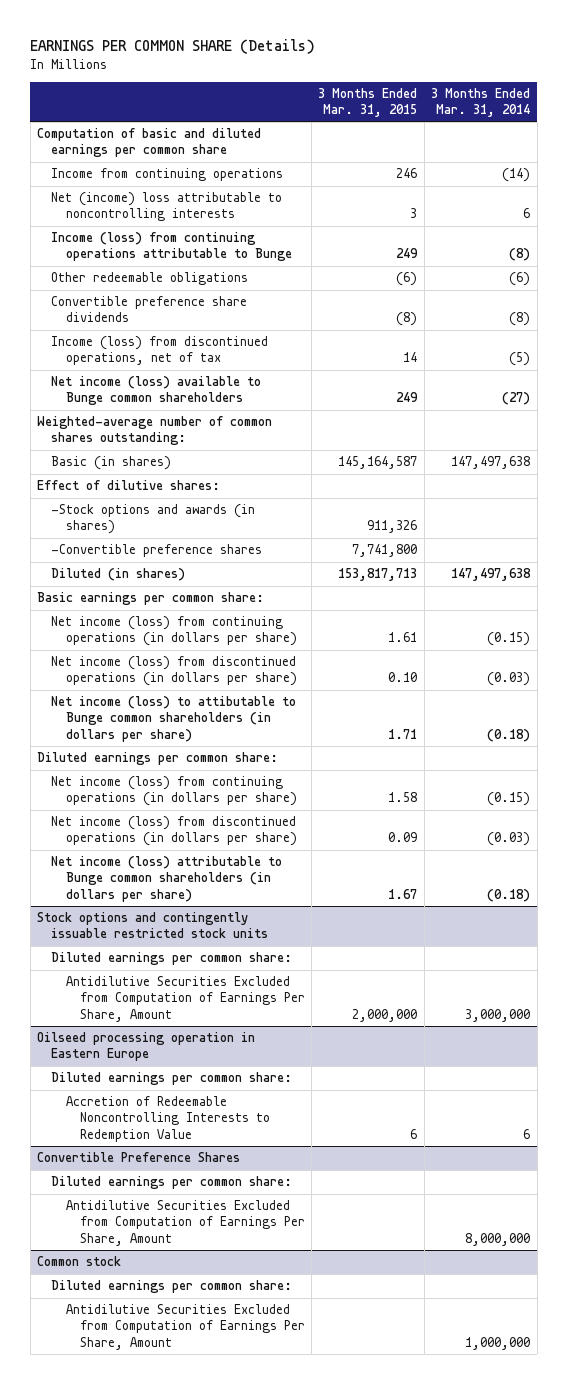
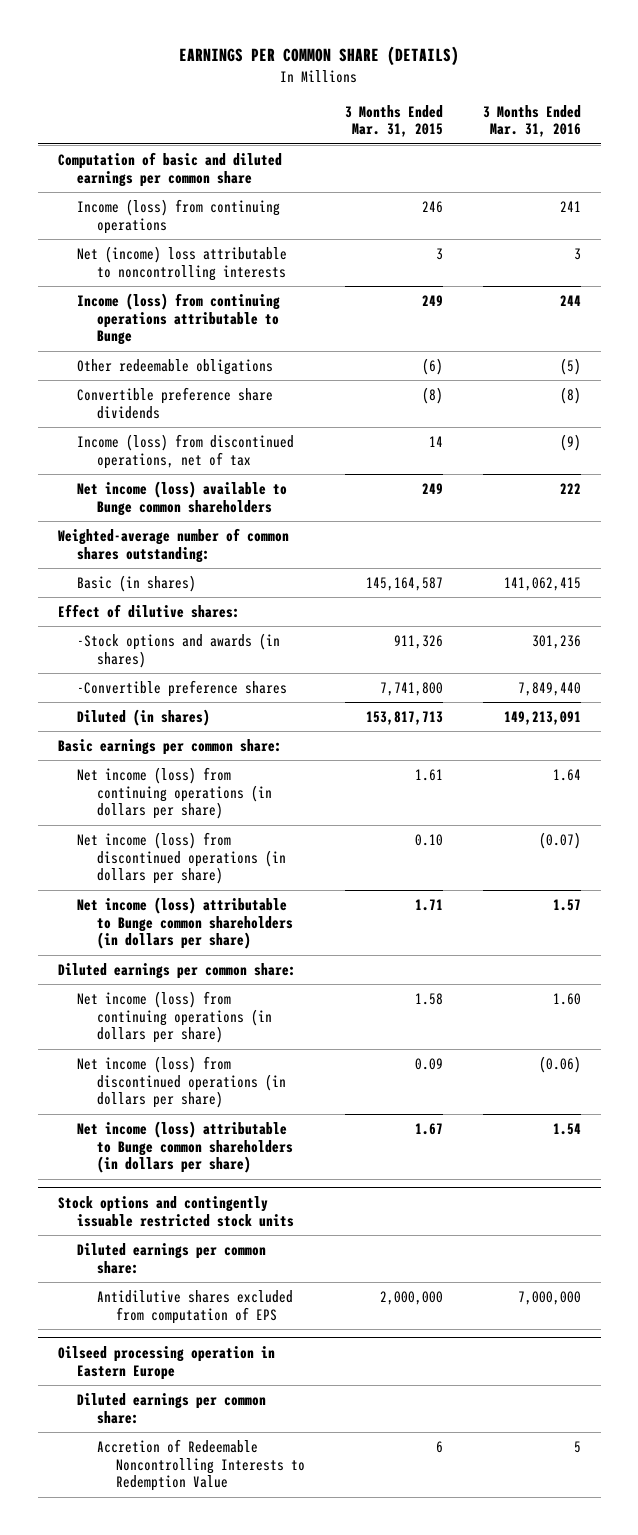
- EARNINGS PER COMMON SHARE (Details)
+ EARNINGS PER COMMON SHARE (DETAILS)
- | 3 Months Ended Mar. 31, 2015 | 3 Months Ended Mar. 31, 2014
+ | 3 Months Ended Mar. 31, 2015 | 3 Months Ended Mar. 31, 2016
- Income from continuing operations | 246 | (14)
+ Income (loss) from continuing operations | 246 | 241
- Net income (loss) to attibutable to Bunge common shareholders (in dollars per share) | 1.71 | (0.18)
+ Net income (loss) attributable to Bunge common shareholders (in dollars per share) | 1.71 | 1.57
@ Stock options and contingently issuable restricted stock units
- Antidilutive Securities Excluded from Computation of Earnings Per Share, Amount | 2,000,000 | 3,000,000
+ Antidilutive shares excluded from computation of EPS | 2,000,000 | 7,000,000
- Convertible Preference Shares
- Diluted earnings per common share:
- Antidilutive Securities Excluded from Computation of Earnings Per Share, Amount | | 8,000,000
- Common stock
- Diluted earnings per common share:
- Antidilutive Securities Excluded from Computation of Earnings Per Share, Amount | | 1,000,000

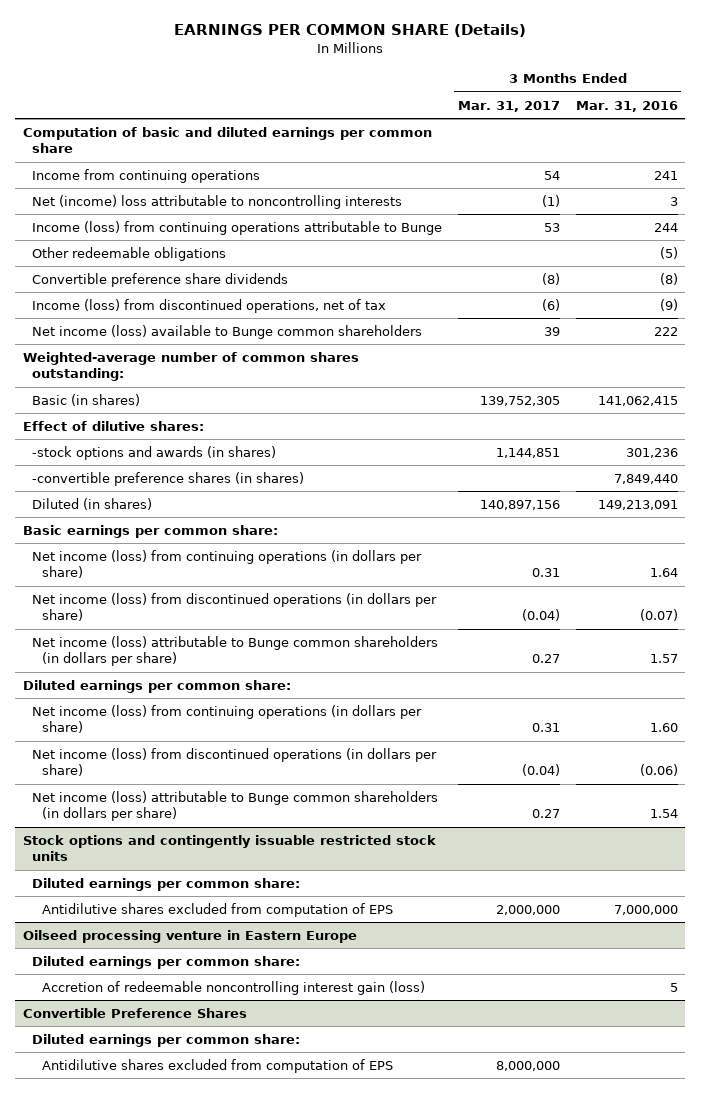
- EARNINGS PER COMMON SHARE (DETAILS)
+ EARNINGS PER COMMON SHARE (Details)
- | 3 Months Ended Mar. 31, 2015 | 3 Months Ended Mar. 31, 2016
+ | 3 Months Ended Mar. 31, 2017 | 3 Months Ended Mar. 31, 2016
- Income (loss) from continuing operations | 246 | 241
+ Income from continuing operations | 54 | 241
- -Stock options and awards (in shares) | 911,326 | 301,236
- -Convertible preference shares | 7,741,800 | 7,849,440
+ -stock options and awards (in shares) | 1,144,851 | 301,236
+ -convertible preference shares (in shares) | | 7,849,440
- Oilseed processing operation in Eastern Europe
+ Oilseed processing venture in Eastern Europe
- Accretion of Redeemable Noncontrolling Interests to Redemption Value | 6 | 5
+ Accretion of redeemable noncontrolling interest gain (loss) | | 5
+ Convertible Preference Shares
+ Diluted earnings per common share:
+ Antidilutive shares excluded from computation of EPS | 8,000,000 |

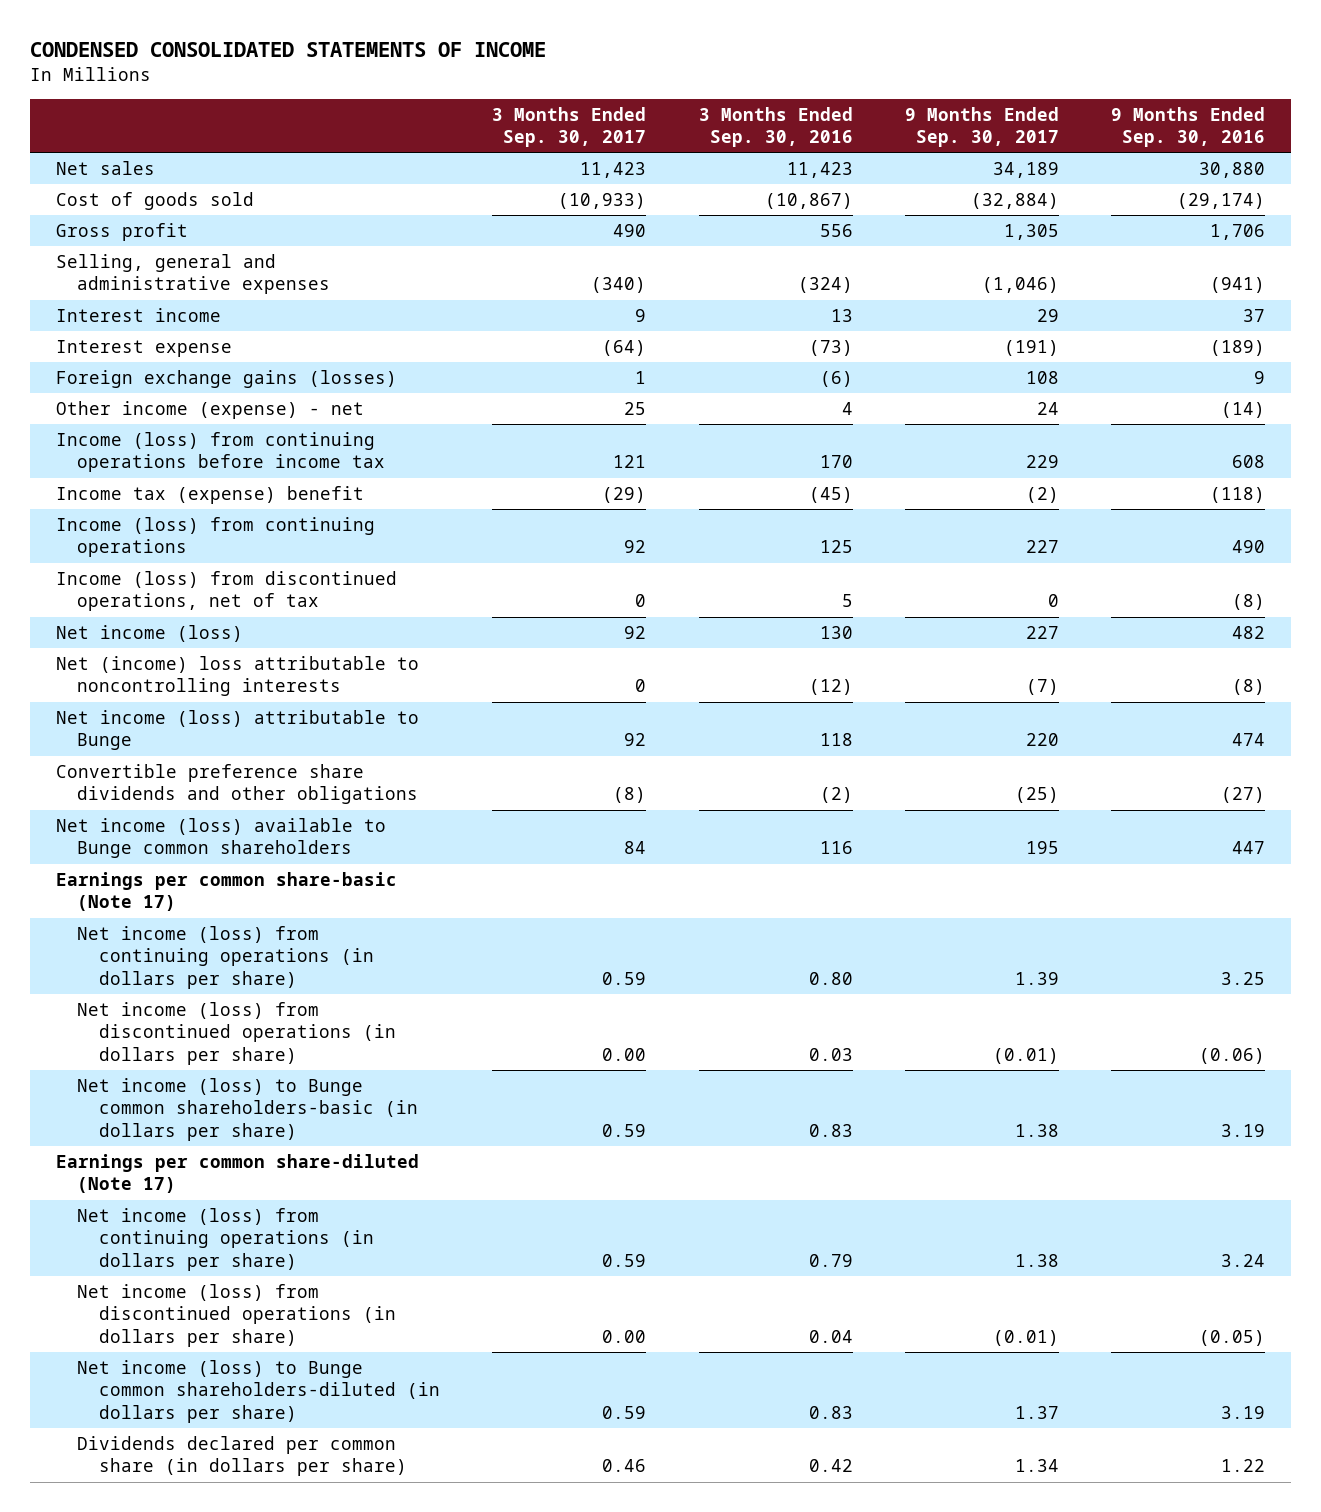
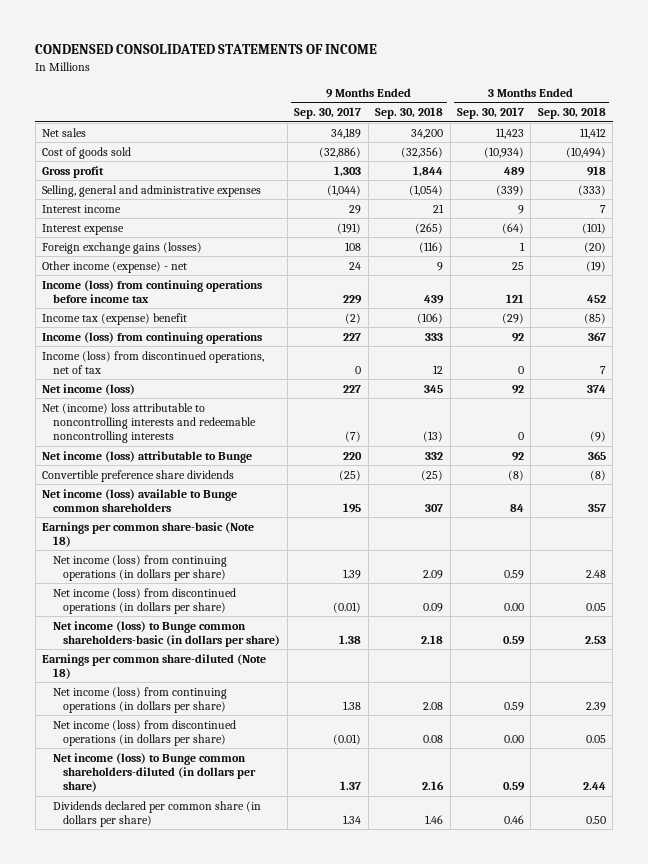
- | 3 Months Ended Sep. 30, 2017 | 3 Months Ended Sep. 30, 2016 | 9 Months Ended Sep. 30, 2017 | 9 Months Ended Sep. 30, 2016
+ | 9 Months Ended Sep. 30, 2017 | 9 Months Ended Sep. 30, 2018 | 3 Months Ended Sep. 30, 2017 | 3 Months Ended Sep. 30, 2018
- Cost of goods sold | (10,933) | (10,867) | (32,884) | (29,174)
- Gross profit | 490 | 556 | 1,305 | 1,706
- Selling, general and administrative expenses | (340) | (324) | (1,046) | (941)
+ Cost of goods sold | (32,886) | (32,356) | (10,934) | (10,494)
+ Gross profit | 1,303 | 1,844 | 489 | 918
+ Selling, general and administrative expenses | (1,044) | (1,054) | (339) | (333)
- Net (income) loss attributable to noncontrolling interests | 0 | (12) | (7) | (8)
+ Net (income) loss attributable to noncontrolling interests and redeemable noncontrolling interests | (7) | (13) | 0 | (9)
- Convertible preference share dividends and other obligations | (8) | (2) | (25) | (27)
+ Convertible preference share dividends | (25) | (25) | (8) | (8)
- Earnings per common share-basic (Note 17)
+ Earnings per common share-basic (Note 18)
- Earnings per common share-diluted (Note 17)
+ Earnings per common share-diluted (Note 18)

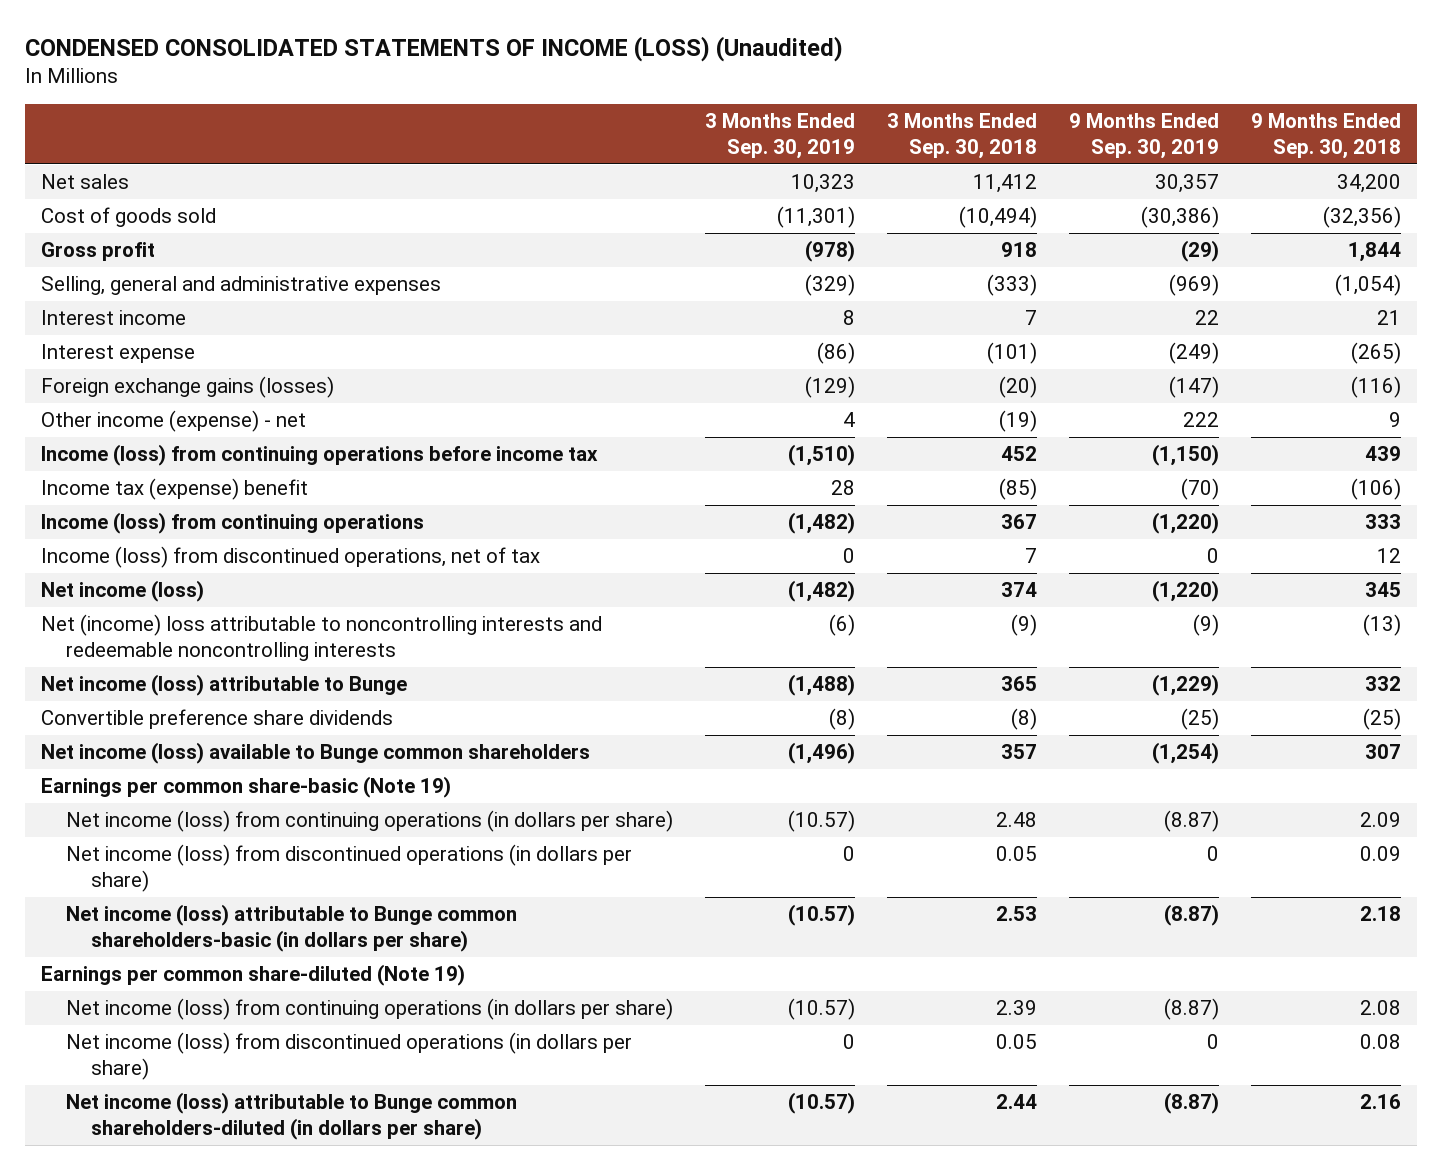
- CONDENSED CONSOLIDATED STATEMENTS OF INCOME
+ CONDENSED CONSOLIDATED STATEMENTS OF INCOME (LOSS) (Unaudited)
- | 9 Months Ended Sep. 30, 2017 | 9 Months Ended Sep. 30, 2018 | 3 Months Ended Sep. 30, 2017 | 3 Months Ended Sep. 30, 2018
+ | 3 Months Ended Sep. 30, 2019 | 3 Months Ended Sep. 30, 2018 | 9 Months Ended Sep. 30, 2019 | 9 Months Ended Sep. 30, 2018
- Earnings per common share-basic (Note 18)
+ Earnings per common share-basic (Note 19)
- Net income (loss) to Bunge common shareholders-basic (in dollars per share) | 1.38 | 2.18 | 0.59 | 2.53
- Earnings per common share-diluted (Note 18)
+ Net income (loss) attributable to Bunge common shareholders-basic (in dollars per share) | (10.57) | 2.53 | (8.87) | 2.18
+ Earnings per common share-diluted (Note 19)
- Net income (loss) to Bunge common shareholders-diluted (in dollars per share) | 1.37 | 2.16 | 0.59 | 2.44
- Dividends declared per common share (in dollars per share) | 1.34 | 1.46 | 0.46 | 0.50
+ Net income (loss) attributable to Bunge common shareholders-diluted (in dollars per share) | (10.57) | 2.44 | (8.87) | 2.16

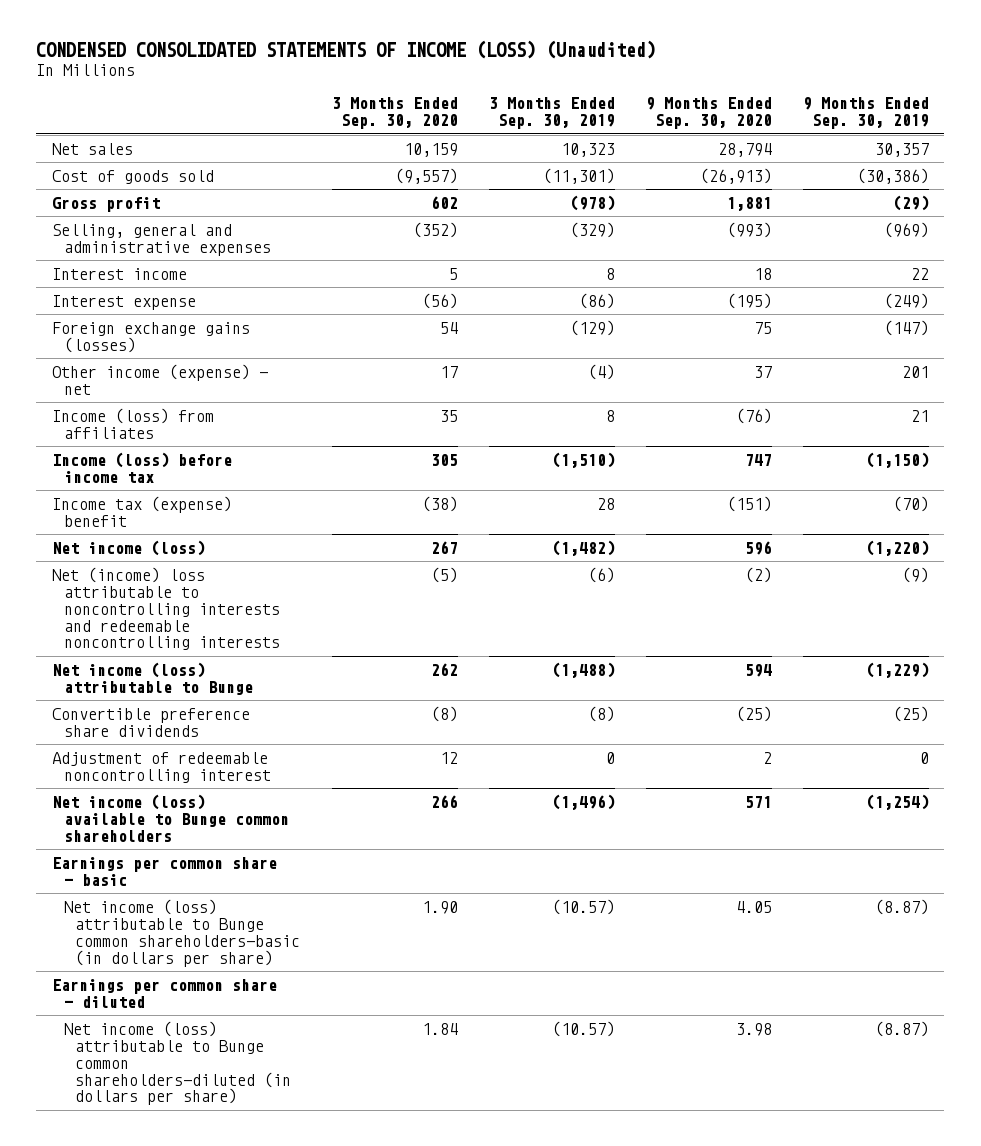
- | 3 Months Ended Sep. 30, 2019 | 3 Months Ended Sep. 30, 2018 | 9 Months Ended Sep. 30, 2019 | 9 Months Ended Sep. 30, 2018
+ | 3 Months Ended Sep. 30, 2020 | 3 Months Ended Sep. 30, 2019 | 9 Months Ended Sep. 30, 2020 | 9 Months Ended Sep. 30, 2019
- Other income (expense) - net | 4 | (19) | 222 | 9
- Income (loss) from continuing operations before income tax | (1,510) | 452 | (1,150) | 439
+ Other income (expense) - net | 17 | (4) | 37 | 201
+ Income (loss) from affiliates | 35 | 8 | (76) | 21
+ Income (loss) before income tax | 305 | (1,510) | 747 | (1,150)
- Income (loss) from continuing operations | (1,482) | 367 | (1,220) | 333
- Income (loss) from discontinued operations, net of tax | 0 | 7 | 0 | 12
+ Adjustment of redeemable noncontrolling interest | 12 | 0 | 2 | 0
- Earnings per common share-basic (Note 19)
- Net income (loss) from continuing operations (in dollars per share) | (10.57) | 2.48 | (8.87) | 2.09
- Net income (loss) from discontinued operations (in dollars per share) | 0 | 0.05 | 0 | 0.09
+ Earnings per common share - basic
- Earnings per common share-diluted (Note 19)
- Net income (loss) from continuing operations (in dollars per share) | (10.57) | 2.39 | (8.87) | 2.08
- Net income (loss) from discontinued operations (in dollars per share) | 0 | 0.05 | 0 | 0.08
+ Earnings per common share - diluted

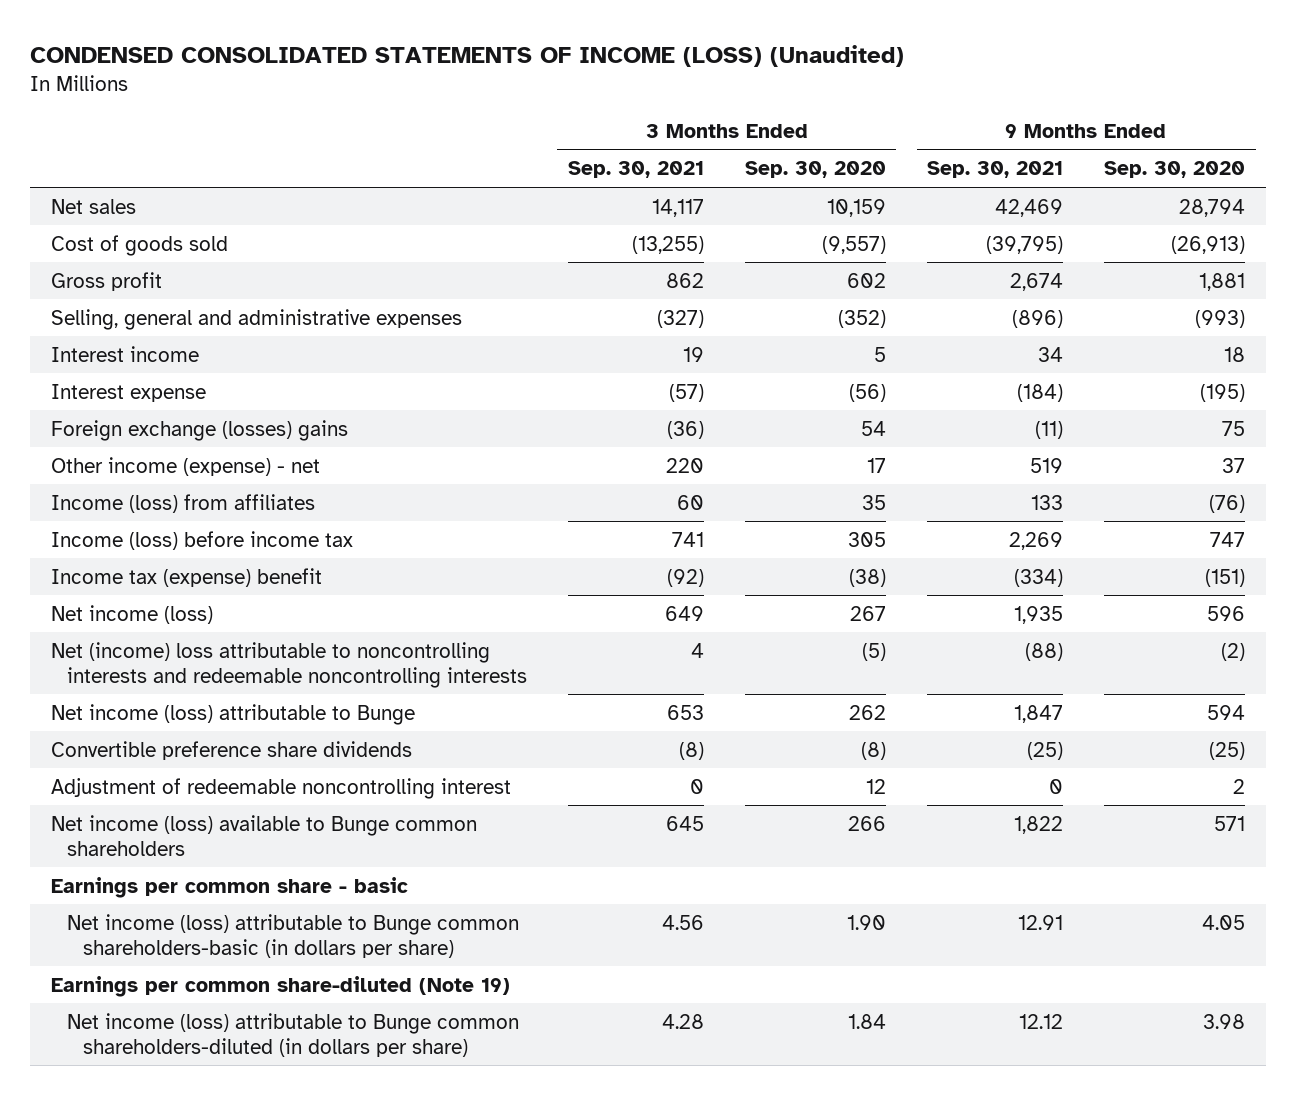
- | 3 Months Ended Sep. 30, 2020 | 3 Months Ended Sep. 30, 2019 | 9 Months Ended Sep. 30, 2020 | 9 Months Ended Sep. 30, 2019
+ | 3 Months Ended Sep. 30, 2021 | 3 Months Ended Sep. 30, 2020 | 9 Months Ended Sep. 30, 2021 | 9 Months Ended Sep. 30, 2020
- Foreign exchange gains (losses) | 54 | (129) | 75 | (147)
+ Foreign exchange (losses) gains | (36) | 54 | (11) | 75
- Earnings per common share - diluted
+ Earnings per common share-diluted (Note 19)

